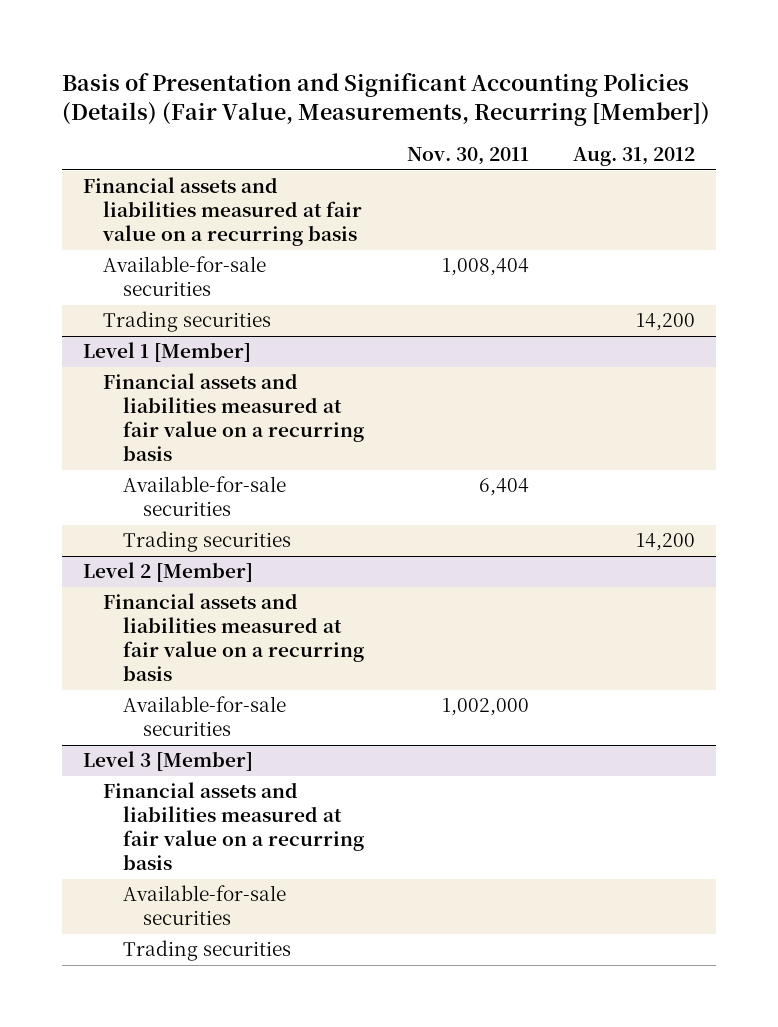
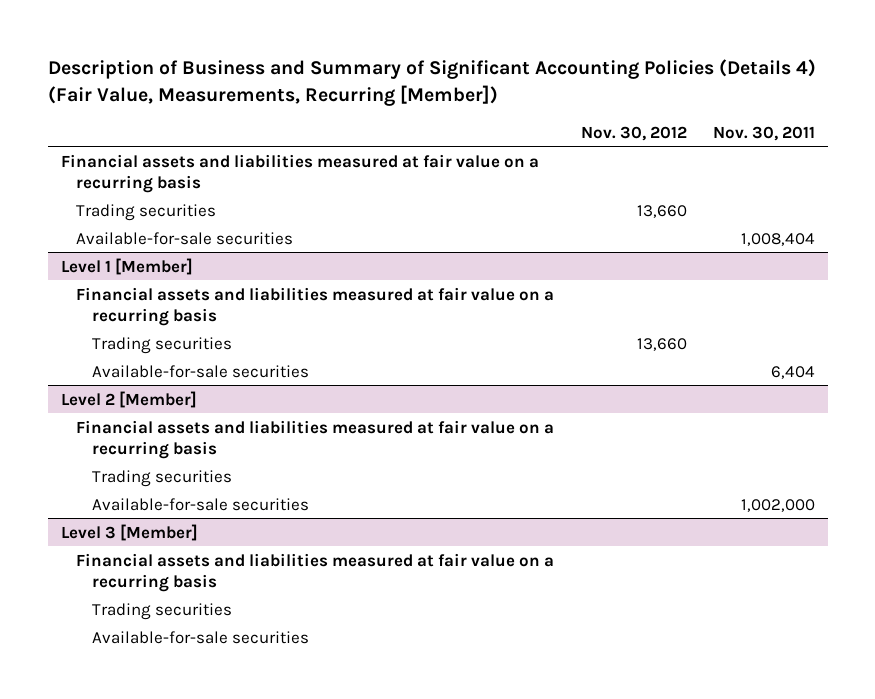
- Basis of Presentation and Significant Accounting Policies (Details) (Fair Value, Measurements, Recurring [Member])
+ Description of Business and Summary of Significant Accounting Policies (Details 4) (Fair Value, Measurements, Recurring [Member])
- | Nov. 30, 2011 | Aug. 31, 2012
+ | Nov. 30, 2012 | Nov. 30, 2011
moved down: Available-for-sale securities | | 1,008,404
@ Level 1 [Member]
moved down: Available-for-sale securities | | 6,404
@ Level 2 [Member]
+ Trading securities
@ Level 3 [Member]
moved down: Available-for-sale securities

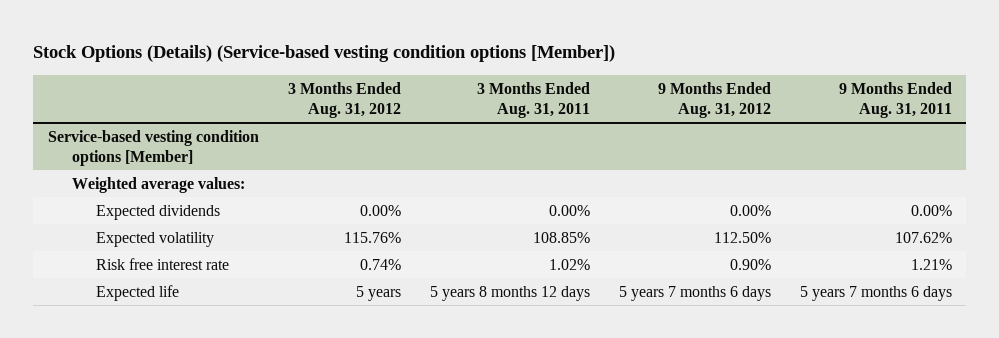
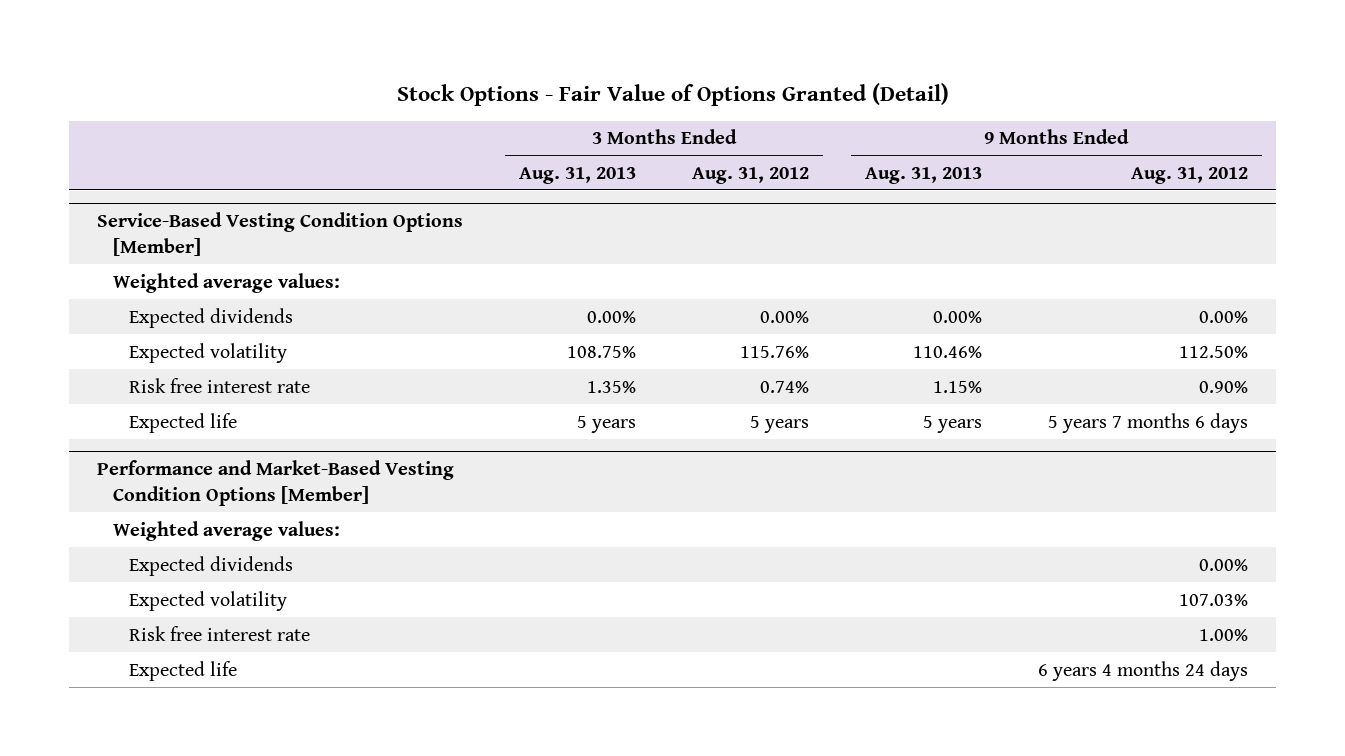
- Stock Options (Details) (Service-based vesting condition options [Member])
+ Stock Options - Fair Value of Options Granted (Detail)
- | 3 Months Ended Aug. 31, 2012 | 3 Months Ended Aug. 31, 2011 | 9 Months Ended Aug. 31, 2012 | 9 Months Ended Aug. 31, 2011
+ | 3 Months Ended Aug. 31, 2013 | 3 Months Ended Aug. 31, 2012 | 9 Months Ended Aug. 31, 2013 | 9 Months Ended Aug. 31, 2012
- Service-based vesting condition options [Member]
+ Service-Based Vesting Condition Options [Member]
+ Performance and Market-Based Vesting Condition Options [Member]
+ Weighted average values:
+ Expected dividends | | | | 0.00%
+ Expected volatility | | | | 107.03%
+ Risk free interest rate | | | | 1.00%
+ Expected life | | | | 6 years 4 months 24 days

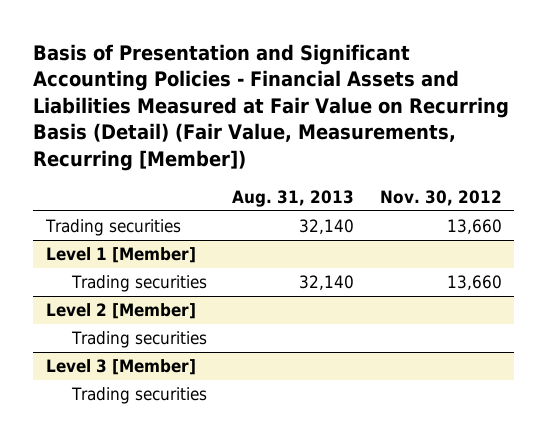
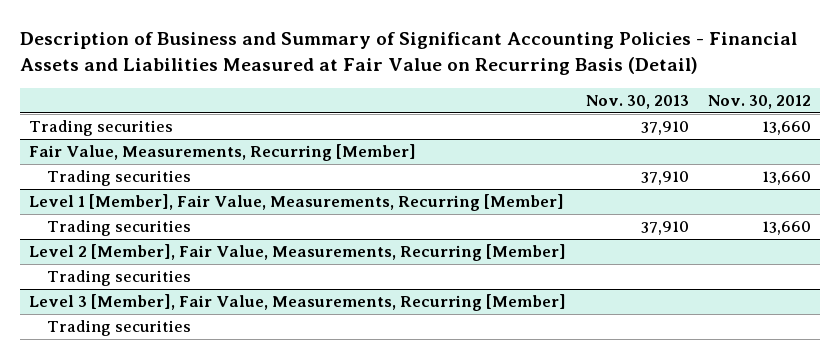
- Basis of Presentation and Significant Accounting Policies - Financial Assets and Liabilities Measured at Fair Value on Recurring Basis (Detail) (Fair Value, Measurements, Recurring [Member])
+ Description of Business and Summary of Significant Accounting Policies - Financial Assets and Liabilities Measured at Fair Value on Recurring Basis (Detail)
- | Aug. 31, 2013 | Nov. 30, 2012
+ | Nov. 30, 2013 | Nov. 30, 2012
- Level 1 [Member]
+ Fair Value, Measurements, Recurring [Member]
- Level 2 [Member]
+ Level 1 [Member], Fair Value, Measurements, Recurring [Member]
+ Trading securities | 37,910 | 13,660
+ Level 2 [Member], Fair Value, Measurements, Recurring [Member]
- Level 3 [Member]
+ Level 3 [Member], Fair Value, Measurements, Recurring [Member]

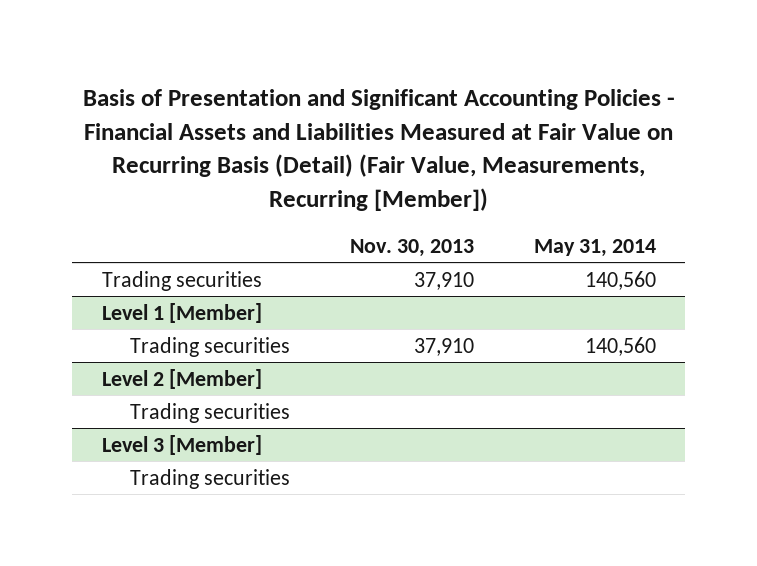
- Description of Business and Summary of Significant Accounting Policies - Financial Assets and Liabilities Measured at Fair Value on Recurring Basis (Detail)
+ Basis of Presentation and Significant Accounting Policies - Financial Assets and Liabilities Measured at Fair Value on Recurring Basis (Detail) (Fair Value, Measurements, Recurring [Member])
- | Nov. 30, 2013 | Nov. 30, 2012
+ | Nov. 30, 2013 | May 31, 2014
- Fair Value, Measurements, Recurring [Member]
- Trading securities | 37,910 | 13,660
- Level 1 [Member], Fair Value, Measurements, Recurring [Member]
+ Level 1 [Member]
- Level 2 [Member], Fair Value, Measurements, Recurring [Member]
+ Level 2 [Member]
- Level 3 [Member], Fair Value, Measurements, Recurring [Member]
+ Level 3 [Member]

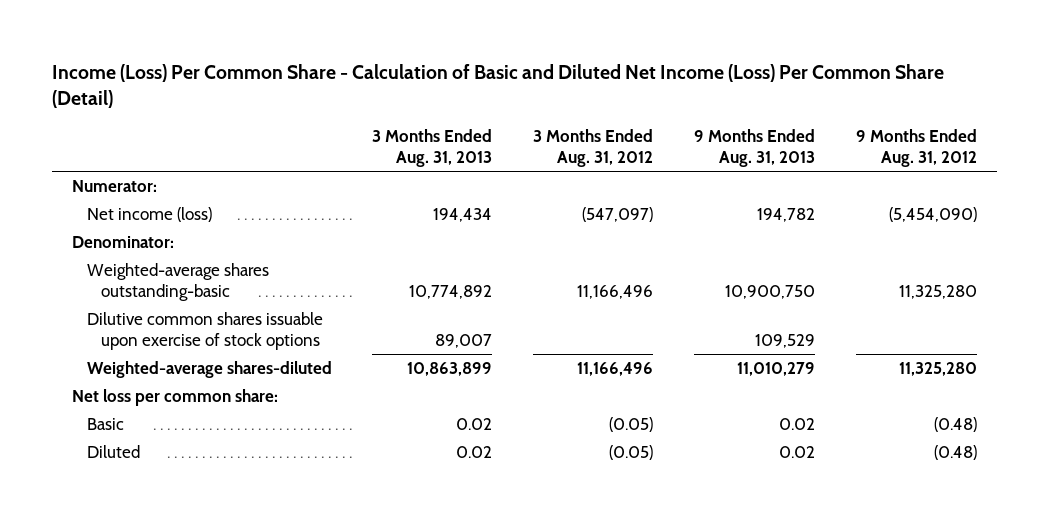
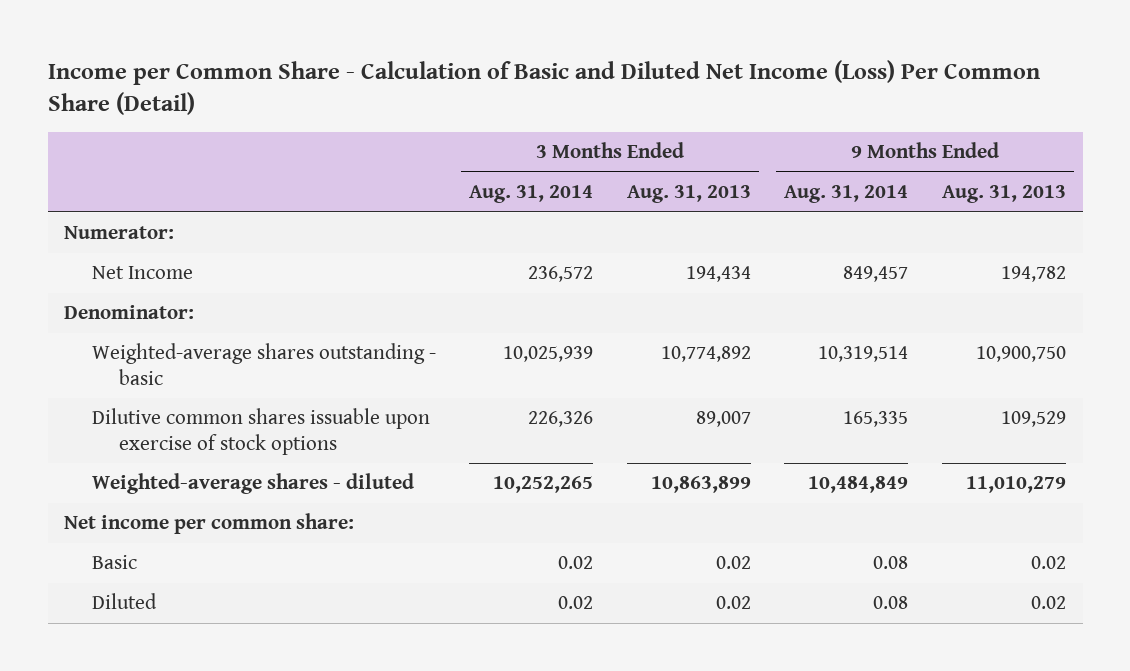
- Income (Loss) Per Common Share - Calculation of Basic and Diluted Net Income (Loss) Per Common Share (Detail)
+ Income per Common Share - Calculation of Basic and Diluted Net Income (Loss) Per Common Share (Detail)
- | 3 Months Ended Aug. 31, 2013 | 3 Months Ended Aug. 31, 2012 | 9 Months Ended Aug. 31, 2013 | 9 Months Ended Aug. 31, 2012
+ | 3 Months Ended Aug. 31, 2014 | 3 Months Ended Aug. 31, 2013 | 9 Months Ended Aug. 31, 2014 | 9 Months Ended Aug. 31, 2013
- Net income (loss) | 194,434 | (547,097) | 194,782 | (5,454,090)
+ Net Income | 236,572 | 194,434 | 849,457 | 194,782
- Weighted-average shares outstanding-basic | 10,774,892 | 11,166,496 | 10,900,750 | 11,325,280
+ Weighted-average shares outstanding - basic | 10,025,939 | 10,774,892 | 10,319,514 | 10,900,750
- Weighted-average shares-diluted | 10,863,899 | 11,166,496 | 11,010,279 | 11,325,280
- Net loss per common share:
+ Weighted-average shares - diluted | 10,252,265 | 10,863,899 | 10,484,849 | 11,010,279
+ Net income per common share:

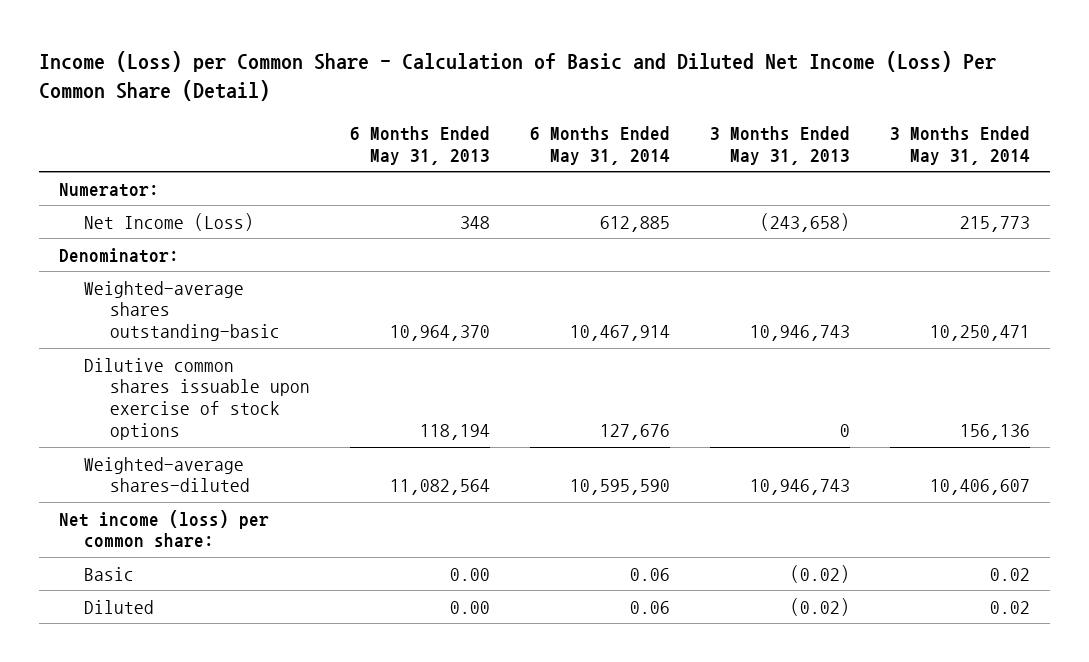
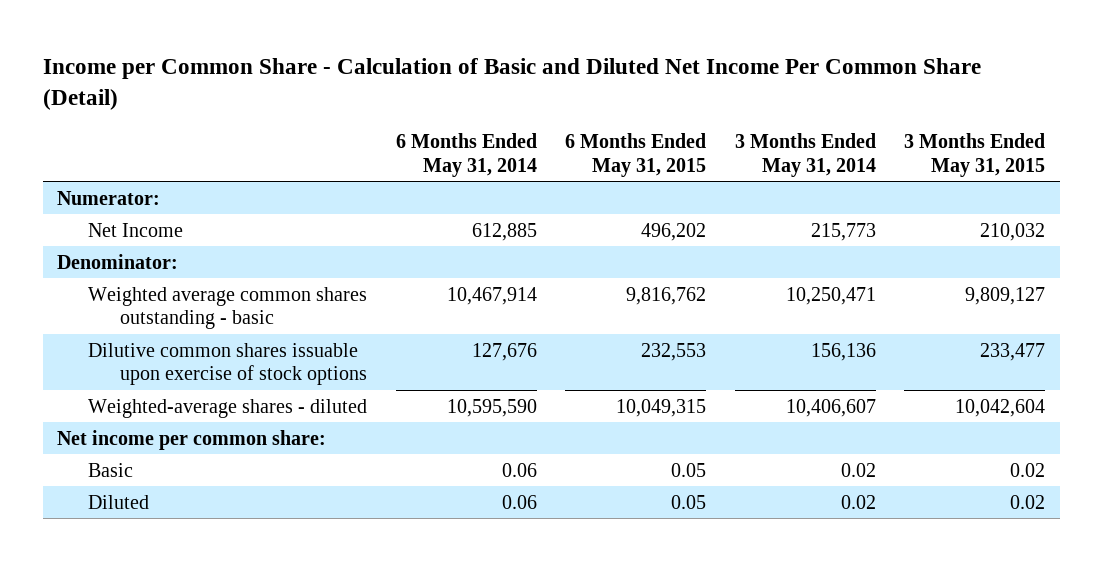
- Income (Loss) per Common Share - Calculation of Basic and Diluted Net Income (Loss) Per Common Share (Detail)
+ Income per Common Share - Calculation of Basic and Diluted Net Income Per Common Share (Detail)
- | 6 Months Ended May 31, 2013 | 6 Months Ended May 31, 2014 | 3 Months Ended May 31, 2013 | 3 Months Ended May 31, 2014
+ | 6 Months Ended May 31, 2014 | 6 Months Ended May 31, 2015 | 3 Months Ended May 31, 2014 | 3 Months Ended May 31, 2015
- Net Income (Loss) | 348 | 612,885 | (243,658) | 215,773
+ Net Income | 612,885 | 496,202 | 215,773 | 210,032
- Weighted-average shares outstanding-basic | 10,964,370 | 10,467,914 | 10,946,743 | 10,250,471
+ Weighted average common shares outstanding - basic | 10,467,914 | 9,816,762 | 10,250,471 | 9,809,127
- Weighted-average shares-diluted | 11,082,564 | 10,595,590 | 10,946,743 | 10,406,607
- Net income (loss) per common share:
+ Weighted-average shares - diluted | 10,595,590 | 10,049,315 | 10,406,607 | 10,042,604
+ Net income per common share:

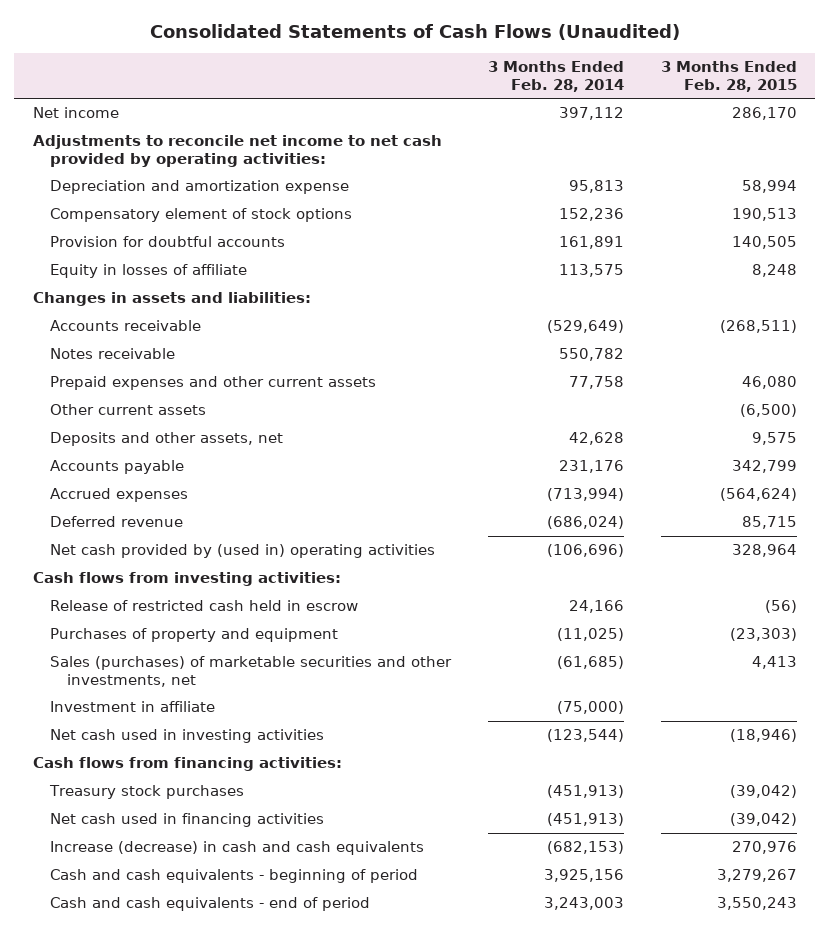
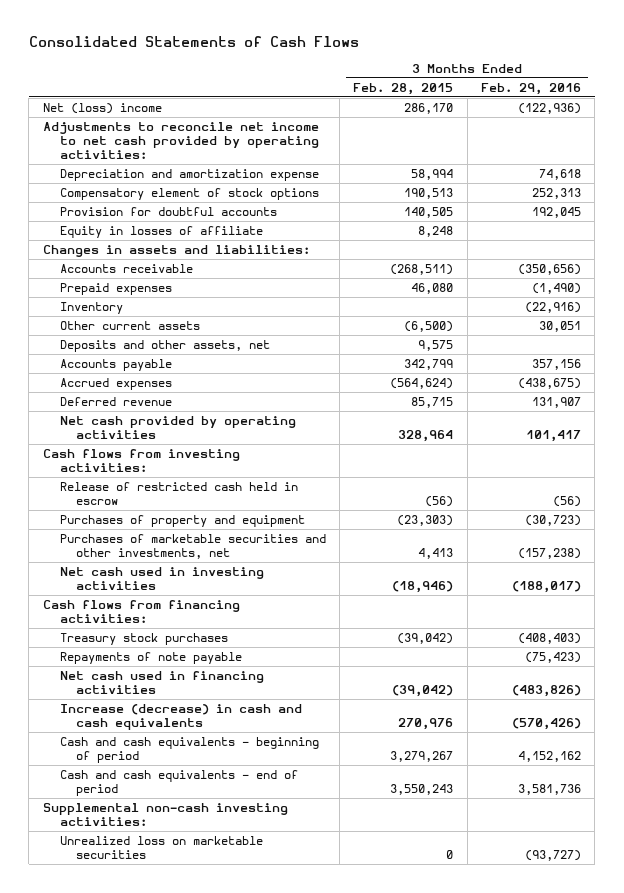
- Consolidated Statements of Cash Flows (Unaudited)
+ Consolidated Statements of Cash Flows
- | 3 Months Ended Feb. 28, 2014 | 3 Months Ended Feb. 28, 2015
+ | 3 Months Ended Feb. 28, 2015 | 3 Months Ended Feb. 29, 2016
- Net income | 397,112 | 286,170
+ Net (loss) income | 286,170 | (122,936)
- Notes receivable | 550,782 |
- Prepaid expenses and other current assets | 77,758 | 46,080
+ Prepaid expenses | 46,080 | (1,490)
+ Inventory | | (22,916)
- Net cash provided by (used in) operating activities | (106,696) | 328,964
+ Net cash provided by operating activities | 328,964 | 101,417
- Sales (purchases) of marketable securities and other investments, net | (61,685) | 4,413
- Investment in affiliate | (75,000) |
+ Purchases of marketable securities and other investments, net | 4,413 | (157,238)
+ Repayments of note payable | | (75,423)
+ Supplemental non-cash investing activities:
+ Unrealized loss on marketable securities | 0 | (93,727)

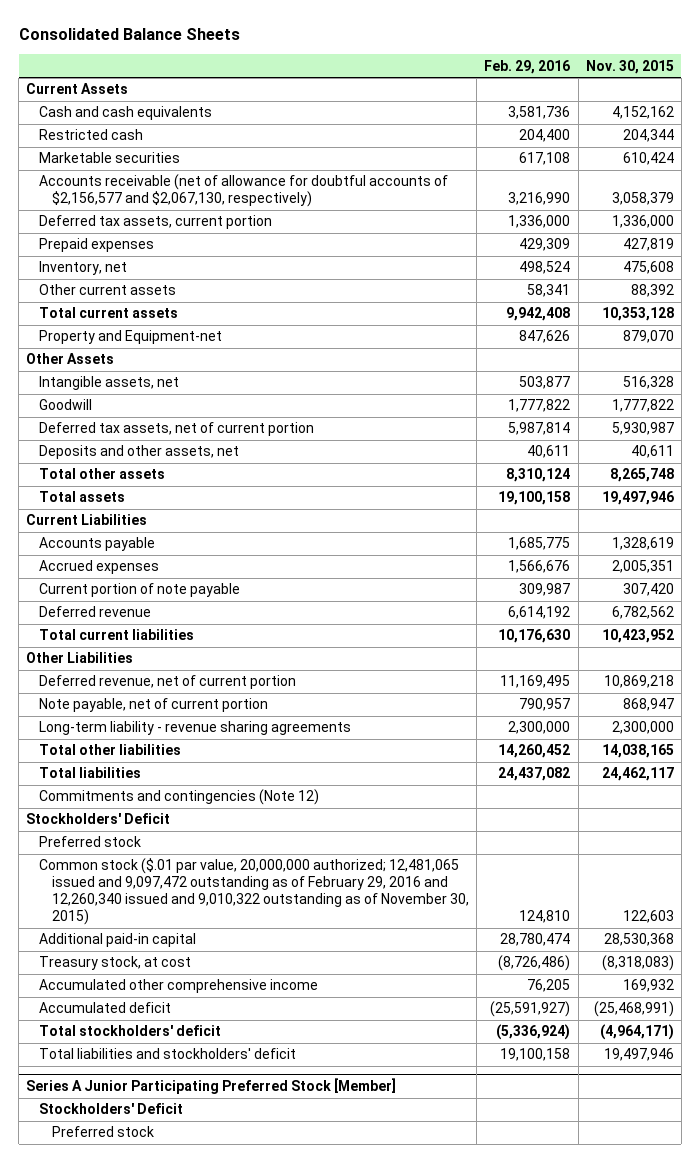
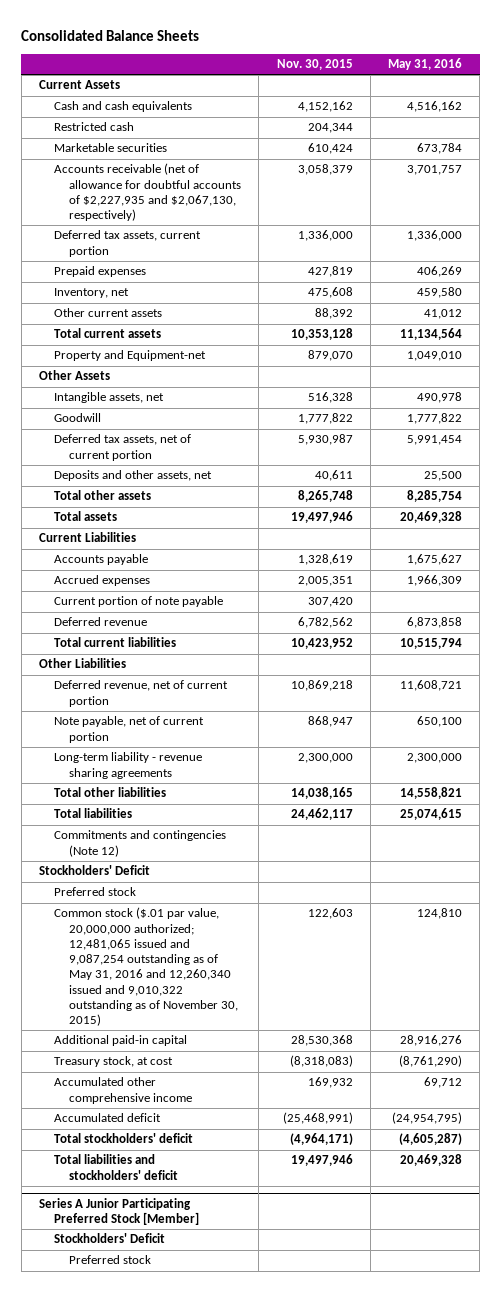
- | Feb. 29, 2016 | Nov. 30, 2015
+ | Nov. 30, 2015 | May 31, 2016
- Accounts receivable (net of allowance for doubtful accounts of $2,156,577 and $2,067,130, respectively) | 3,216,990 | 3,058,379
+ Accounts receivable (net of allowance for doubtful accounts of $2,227,935 and $2,067,130, respectively) | 3,058,379 | 3,701,757
- Common stock ($.01 par value, 20,000,000 authorized; 12,481,065 issued and 9,097,472 outstanding as of February 29, 2016 and 12,260,340 issued and 9,010,322 outstanding as of November 30, 2015) | 124,810 | 122,603
+ Common stock ($.01 par value, 20,000,000 authorized; 12,481,065 issued and 9,087,254 outstanding as of May 31, 2016 and 12,260,340 issued and 9,010,322 outstanding as of November 30, 2015) | 122,603 | 124,810

